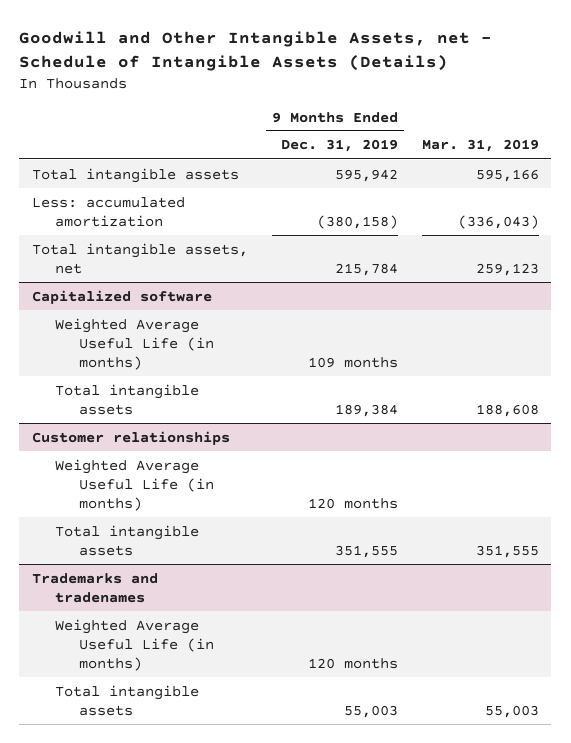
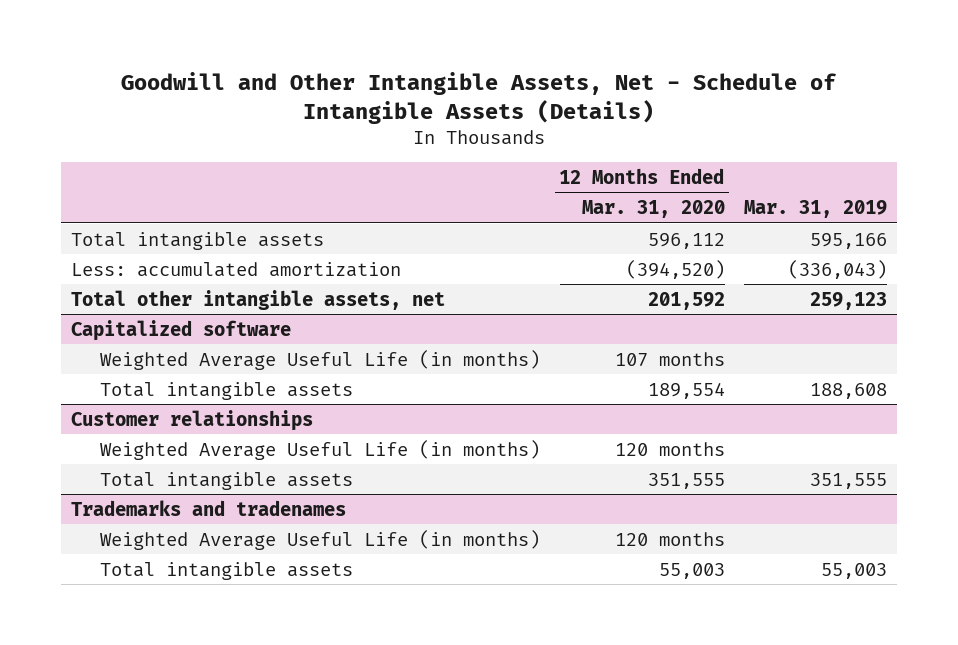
- Goodwill and Other Intangible Assets, net - Schedule of Intangible Assets (Details)
+ Goodwill and Other Intangible Assets, Net - Schedule of Intangible Assets (Details)
- | 9 Months Ended Dec. 31, 2019 | Mar. 31, 2019
+ | 12 Months Ended Mar. 31, 2020 | Mar. 31, 2019
- Total intangible assets, net | 215,784 | 259,123
+ Total other intangible assets, net | 201,592 | 259,123

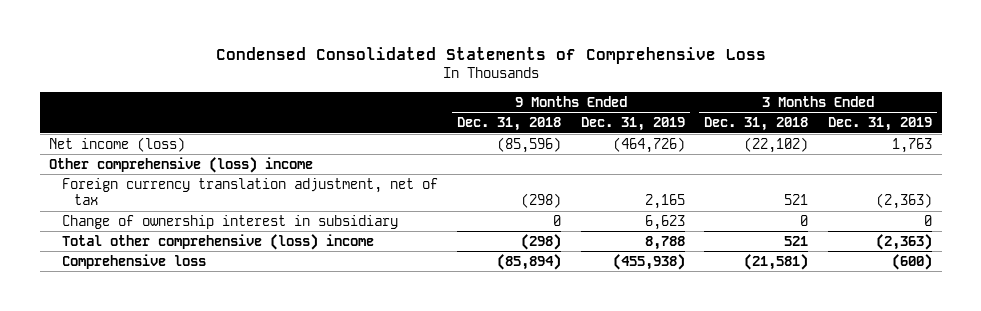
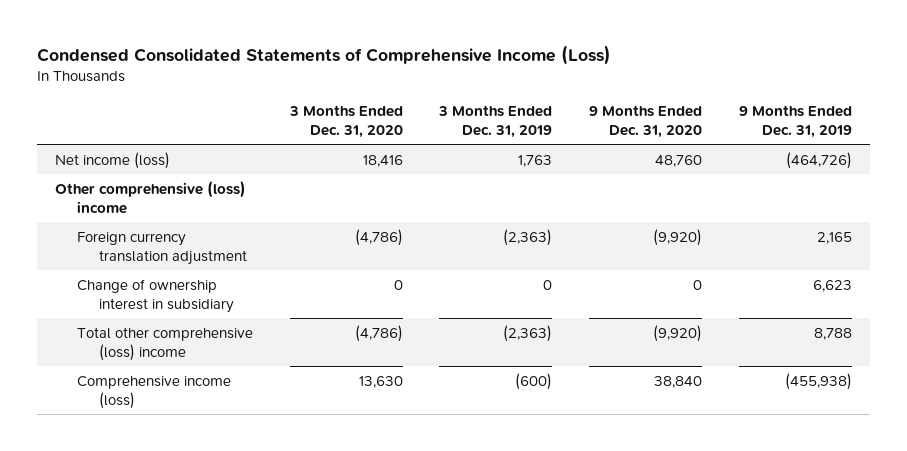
- Condensed Consolidated Statements of Comprehensive Loss
+ Condensed Consolidated Statements of Comprehensive Income (Loss)
- | 9 Months Ended Dec. 31, 2018 | 9 Months Ended Dec. 31, 2019 | 3 Months Ended Dec. 31, 2018 | 3 Months Ended Dec. 31, 2019
+ | 3 Months Ended Dec. 31, 2020 | 3 Months Ended Dec. 31, 2019 | 9 Months Ended Dec. 31, 2020 | 9 Months Ended Dec. 31, 2019
- Foreign currency translation adjustment, net of tax | (298) | 2,165 | 521 | (2,363)
+ Foreign currency translation adjustment | (4,786) | (2,363) | (9,920) | 2,165
- Comprehensive loss | (85,894) | (455,938) | (21,581) | (600)
+ Comprehensive income (loss) | 13,630 | (600) | 38,840 | (455,938)

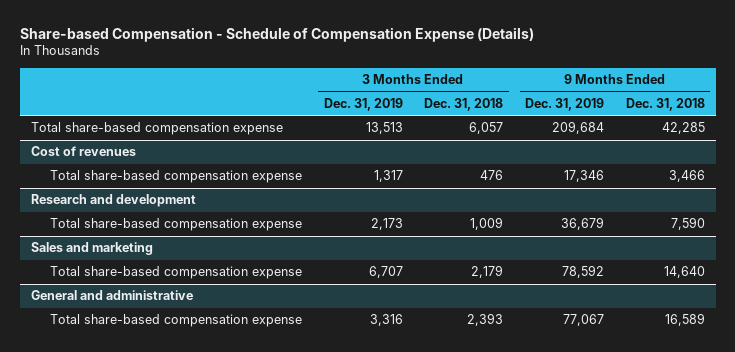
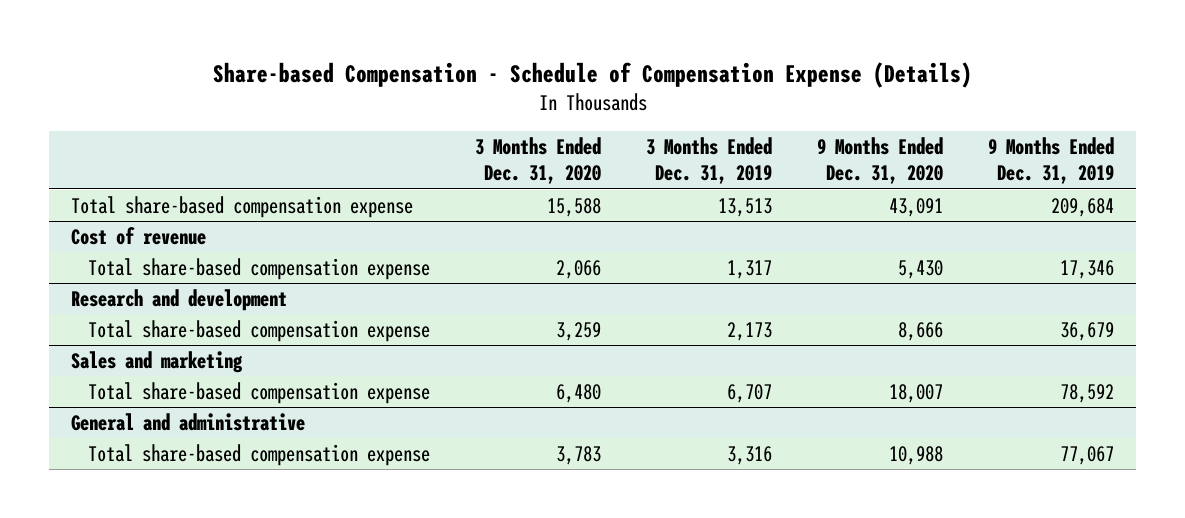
- | 3 Months Ended Dec. 31, 2019 | 3 Months Ended Dec. 31, 2018 | 9 Months Ended Dec. 31, 2019 | 9 Months Ended Dec. 31, 2018
+ | 3 Months Ended Dec. 31, 2020 | 3 Months Ended Dec. 31, 2019 | 9 Months Ended Dec. 31, 2020 | 9 Months Ended Dec. 31, 2019
- Cost of revenues
+ Cost of revenue

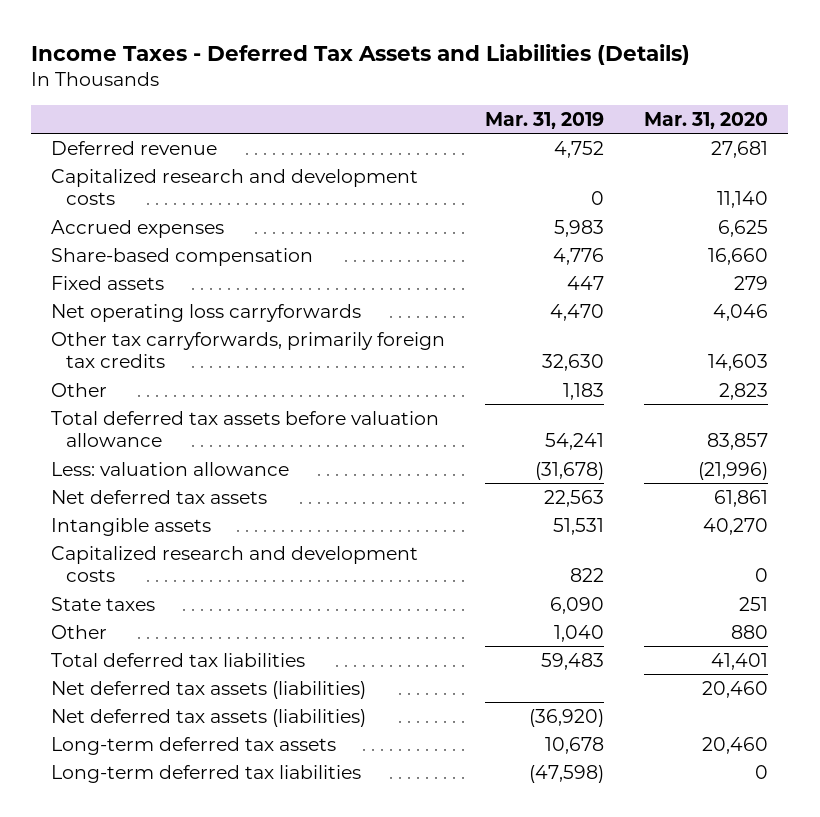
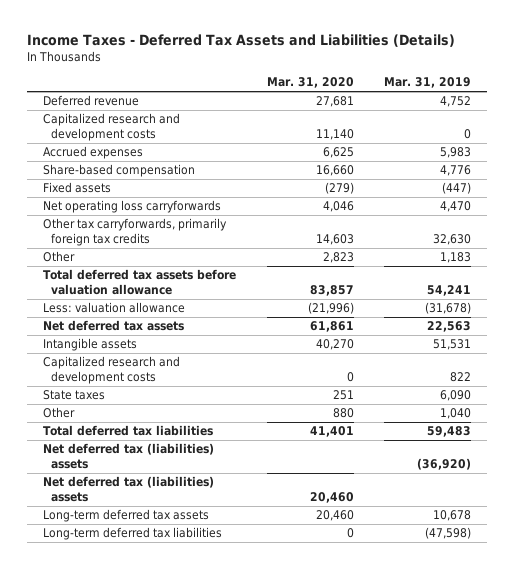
- | Mar. 31, 2019 | Mar. 31, 2020
+ | Mar. 31, 2020 | Mar. 31, 2019
- Fixed assets | 447 | 279
+ Fixed assets | (279) | (447)
- Net deferred tax assets (liabilities) | | 20,460
- Net deferred tax assets (liabilities) | (36,920) |
+ Net deferred tax (liabilities) assets | | (36,920)
+ Net deferred tax (liabilities) assets | 20,460 |

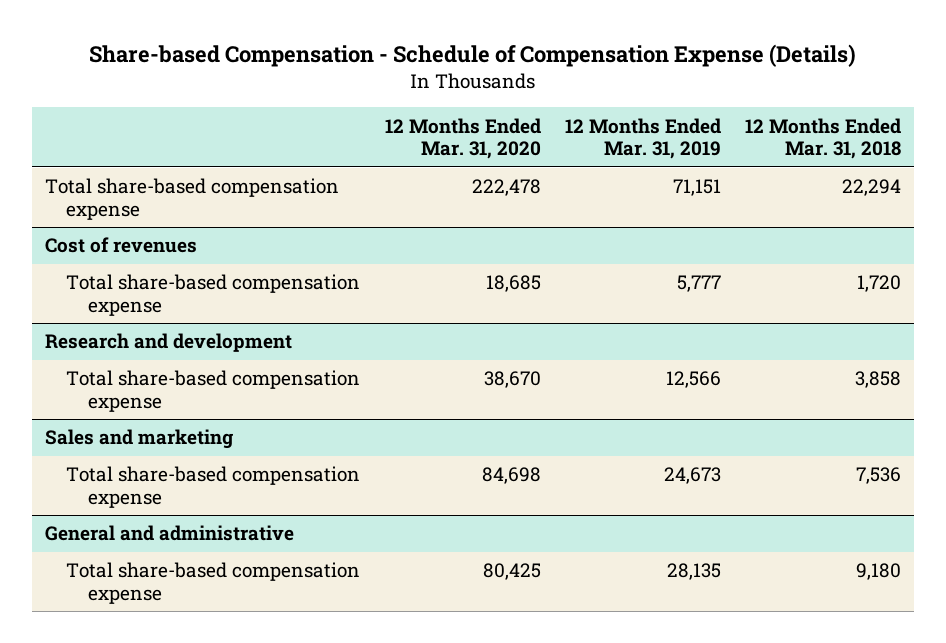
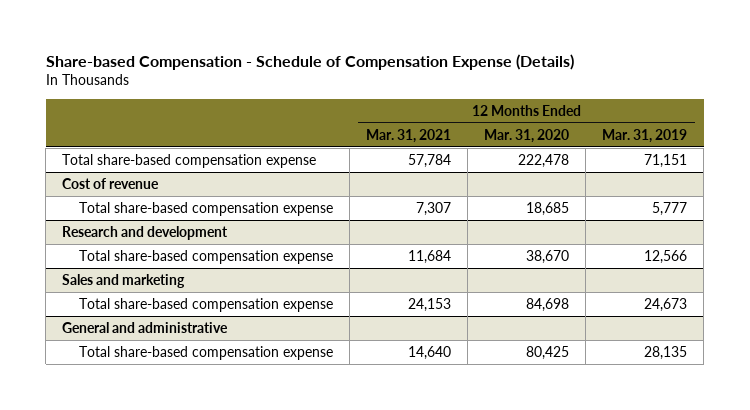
- | 12 Months Ended Mar. 31, 2020 | 12 Months Ended Mar. 31, 2019 | 12 Months Ended Mar. 31, 2018
+ | 12 Months Ended Mar. 31, 2021 | 12 Months Ended Mar. 31, 2020 | 12 Months Ended Mar. 31, 2019
- Cost of revenues
+ Cost of revenue

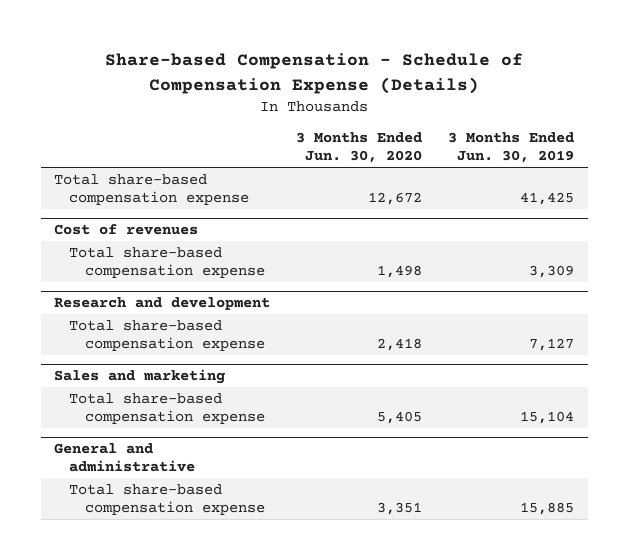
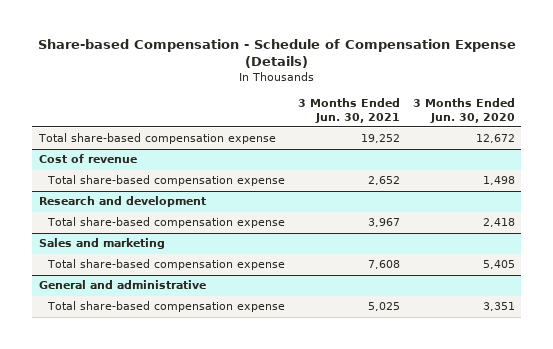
- | 3 Months Ended Jun. 30, 2020 | 3 Months Ended Jun. 30, 2019
+ | 3 Months Ended Jun. 30, 2021 | 3 Months Ended Jun. 30, 2020
- Cost of revenues
+ Cost of revenue

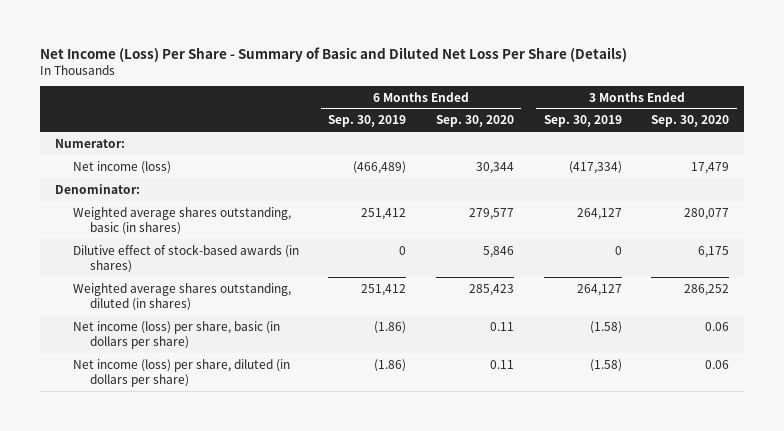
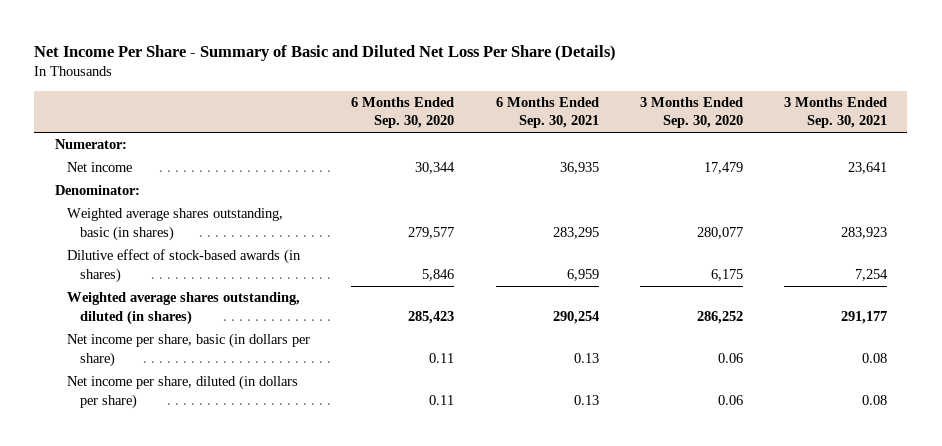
- Net Income (Loss) Per Share - Summary of Basic and Diluted Net Loss Per Share (Details)
+ Net Income Per Share - Summary of Basic and Diluted Net Loss Per Share (Details)
- | 6 Months Ended Sep. 30, 2019 | 6 Months Ended Sep. 30, 2020 | 3 Months Ended Sep. 30, 2019 | 3 Months Ended Sep. 30, 2020
+ | 6 Months Ended Sep. 30, 2020 | 6 Months Ended Sep. 30, 2021 | 3 Months Ended Sep. 30, 2020 | 3 Months Ended Sep. 30, 2021
- Net income (loss) | (466,489) | 30,344 | (417,334) | 17,479
+ Net income | 30,344 | 36,935 | 17,479 | 23,641
- Net income (loss) per share, basic (in dollars per share) | (1.86) | 0.11 | (1.58) | 0.06
- Net income (loss) per share, diluted (in dollars per share) | (1.86) | 0.11 | (1.58) | 0.06
+ Net income per share, basic (in dollars per share) | 0.11 | 0.13 | 0.06 | 0.08
+ Net income per share, diluted (in dollars per share) | 0.11 | 0.13 | 0.06 | 0.08

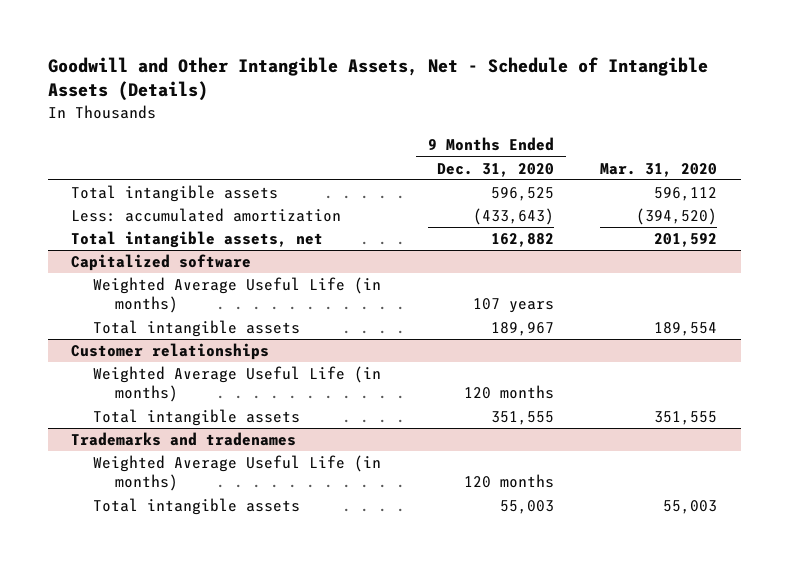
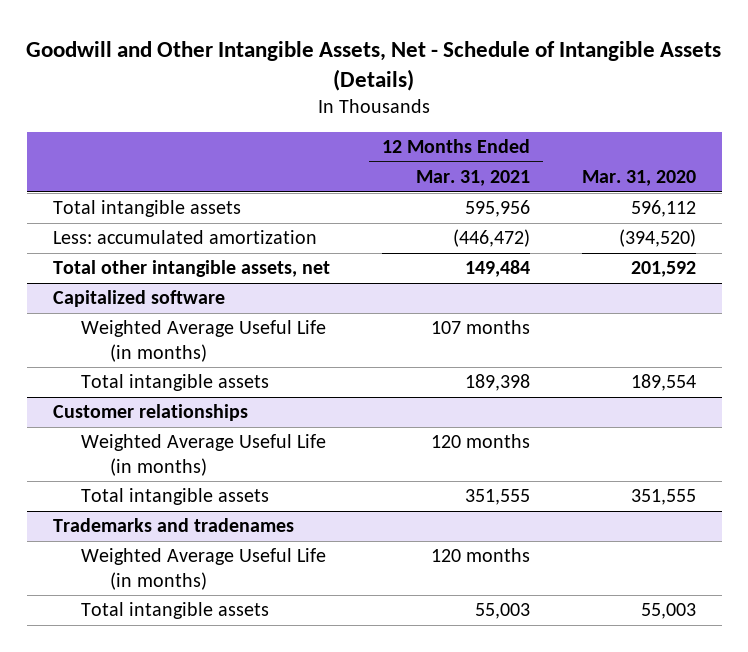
- | 9 Months Ended Dec. 31, 2020 | Mar. 31, 2020
+ | 12 Months Ended Mar. 31, 2021 | Mar. 31, 2020
- Total intangible assets, net | 162,882 | 201,592
+ Total other intangible assets, net | 149,484 | 201,592

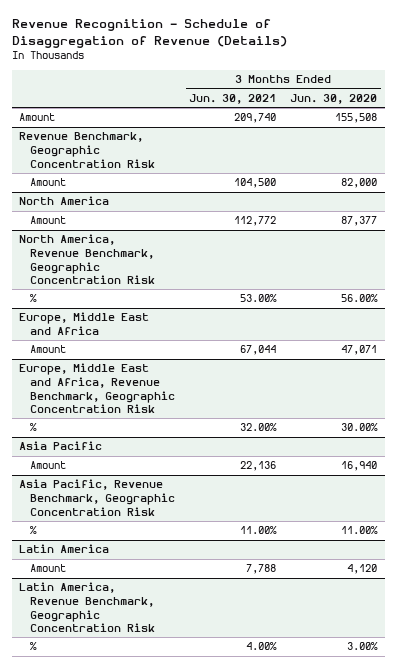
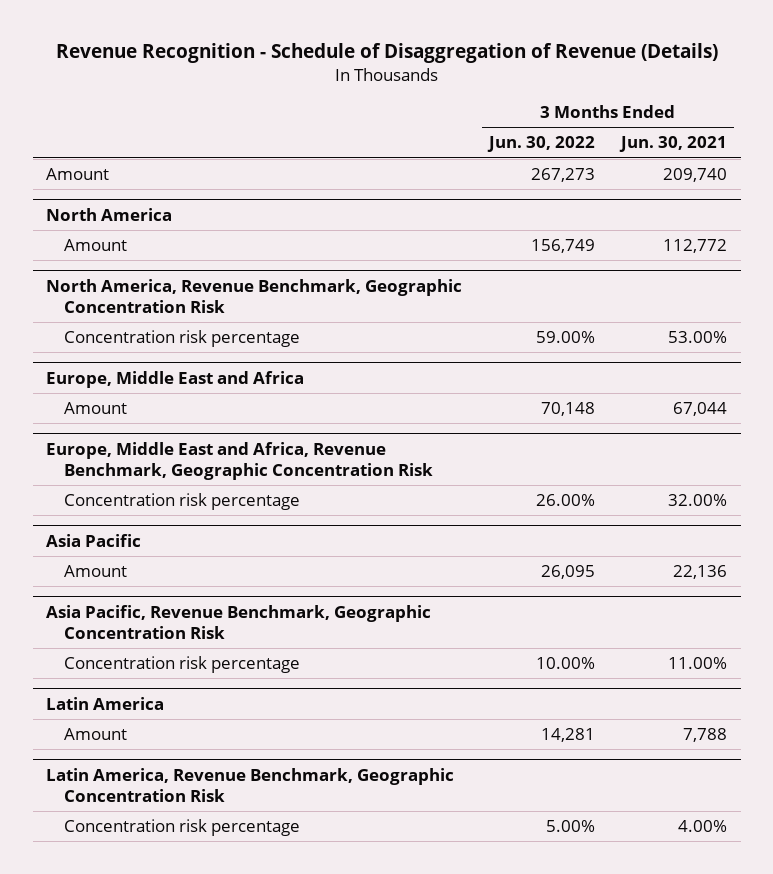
- | 3 Months Ended Jun. 30, 2021 | 3 Months Ended Jun. 30, 2020
+ | 3 Months Ended Jun. 30, 2022 | 3 Months Ended Jun. 30, 2021
- Revenue Benchmark, Geographic Concentration Risk
- Amount | 104,500 | 82,000
@ North America, Revenue Benchmark, Geographic Concentration Risk
- % | 53.00% | 56.00%
+ Concentration risk percentage | 59.00% | 53.00%
@ Europe, Middle East and Africa, Revenue Benchmark, Geographic Concentration Risk
- % | 32.00% | 30.00%
+ Concentration risk percentage | 26.00% | 32.00%
@ Asia Pacific, Revenue Benchmark, Geographic Concentration Risk
- % | 11.00% | 11.00%
+ Concentration risk percentage | 10.00% | 11.00%
@ Latin America, Revenue Benchmark, Geographic Concentration Risk
- % | 4.00% | 3.00%
+ Concentration risk percentage | 5.00% | 4.00%

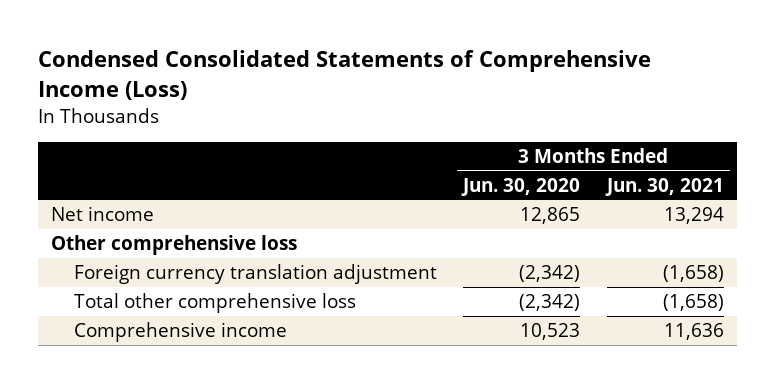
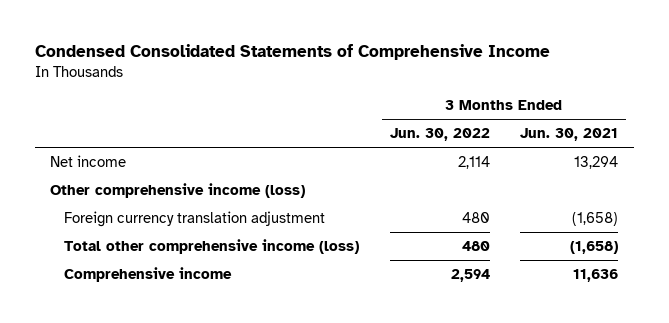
- Condensed Consolidated Statements of Comprehensive Income (Loss)
+ Condensed Consolidated Statements of Comprehensive Income
- | 3 Months Ended Jun. 30, 2020 | 3 Months Ended Jun. 30, 2021
+ | 3 Months Ended Jun. 30, 2022 | 3 Months Ended Jun. 30, 2021
- Other comprehensive loss
+ Other comprehensive income (loss)
- Total other comprehensive loss | (2,342) | (1,658)
+ Total other comprehensive income (loss) | 480 | (1,658)

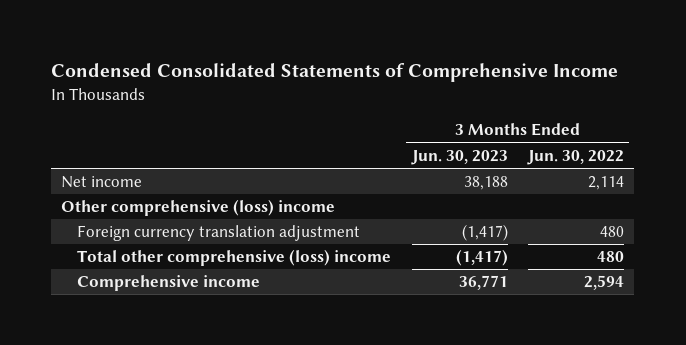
- | 3 Months Ended Jun. 30, 2022 | 3 Months Ended Jun. 30, 2021
+ | 3 Months Ended Jun. 30, 2023 | 3 Months Ended Jun. 30, 2022
- Other comprehensive income (loss)
+ Other comprehensive (loss) income
- Total other comprehensive income (loss) | 480 | (1,658)
+ Total other comprehensive (loss) income | (1,417) | 480

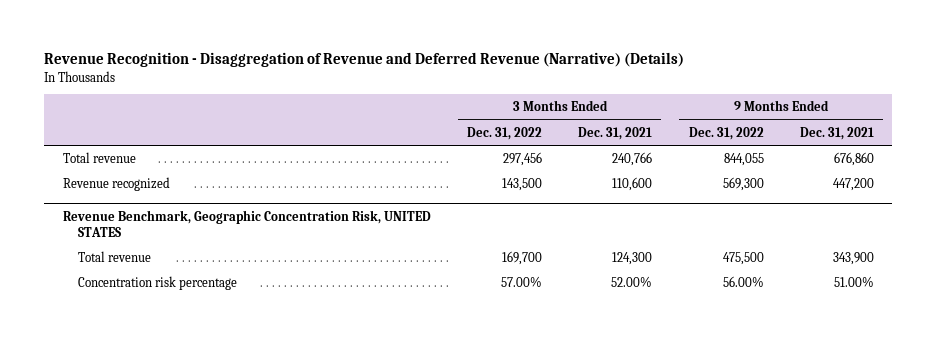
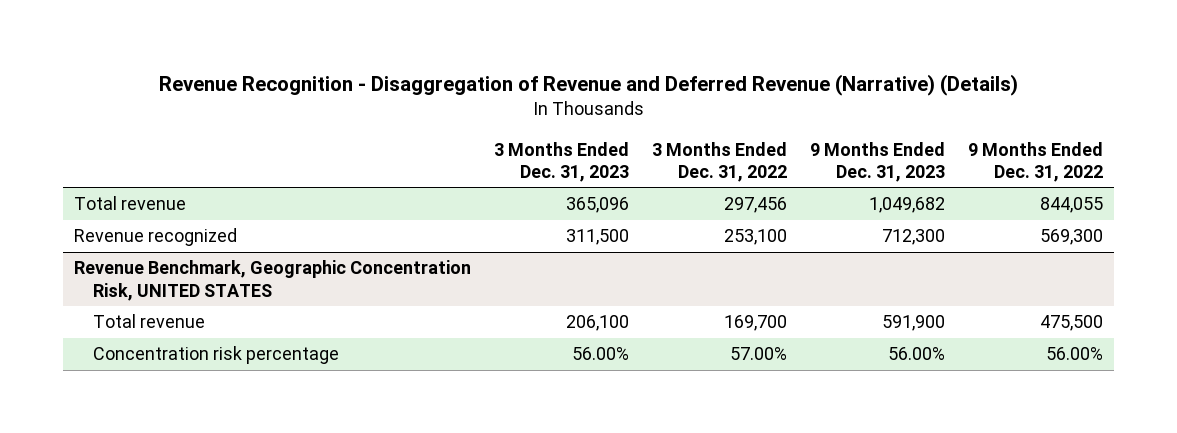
- | 3 Months Ended Dec. 31, 2022 | 3 Months Ended Dec. 31, 2021 | 9 Months Ended Dec. 31, 2022 | 9 Months Ended Dec. 31, 2021
+ | 3 Months Ended Dec. 31, 2023 | 3 Months Ended Dec. 31, 2022 | 9 Months Ended Dec. 31, 2023 | 9 Months Ended Dec. 31, 2022
- Revenue recognized | 143,500 | 110,600 | 569,300 | 447,200
+ Revenue recognized | 311,500 | 253,100 | 712,300 | 569,300

